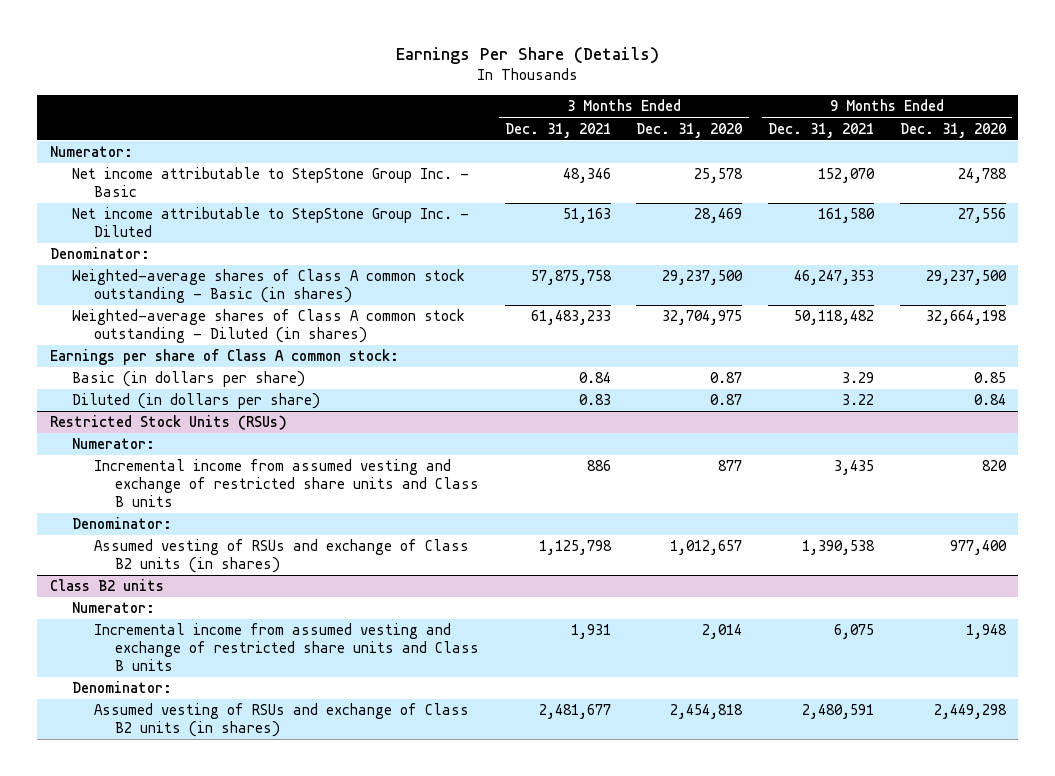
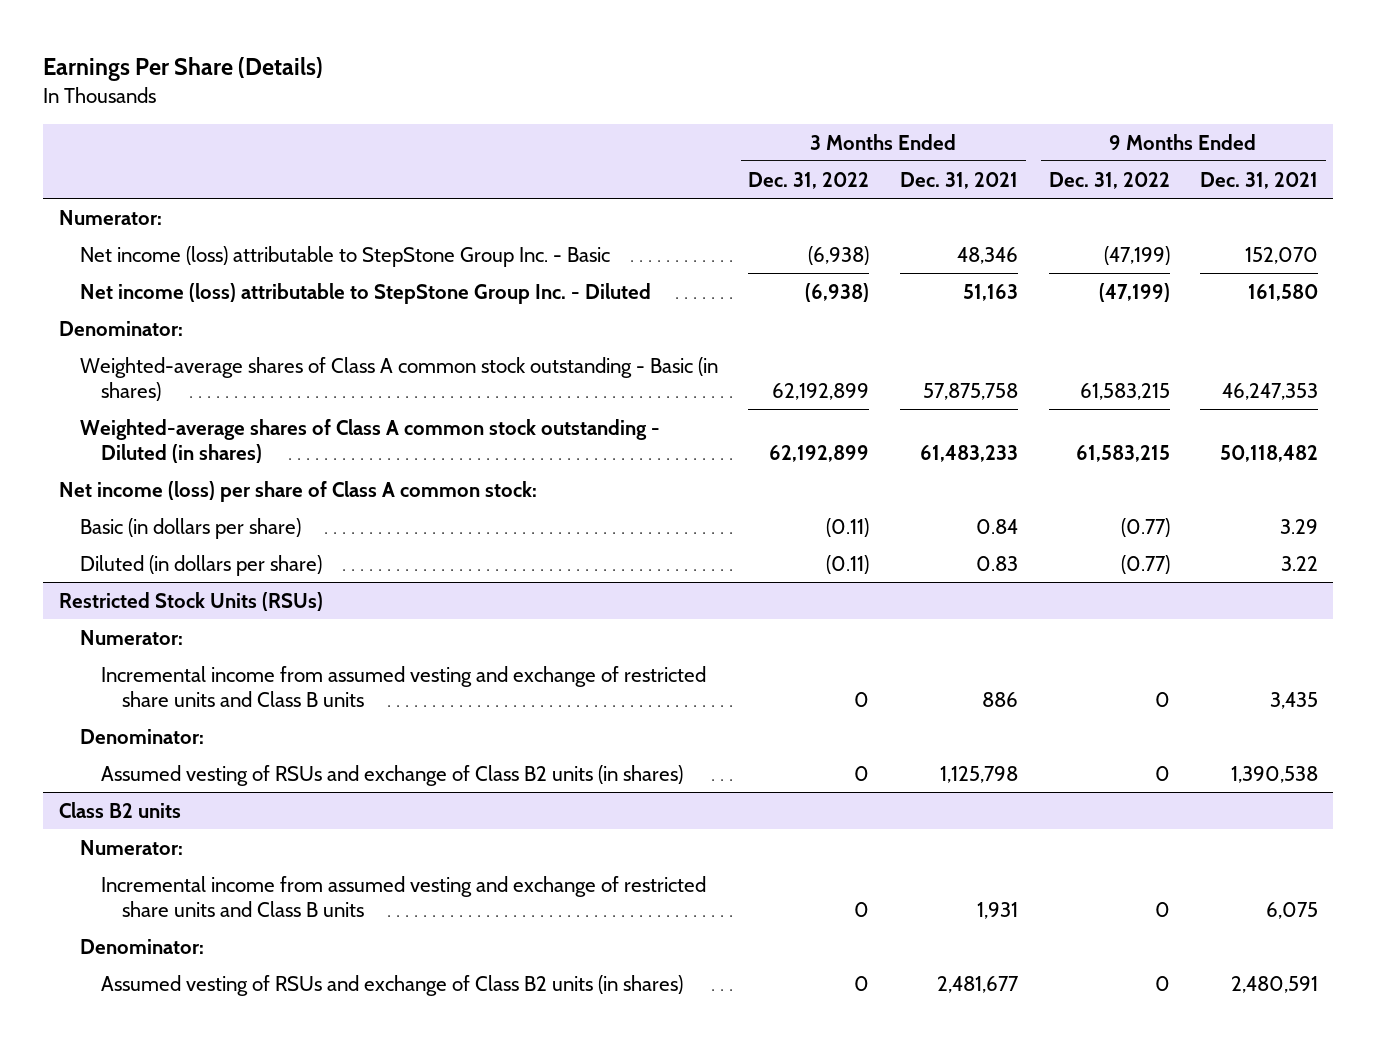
- | 3 Months Ended Dec. 31, 2021 | 3 Months Ended Dec. 31, 2020 | 9 Months Ended Dec. 31, 2021 | 9 Months Ended Dec. 31, 2020
+ | 3 Months Ended Dec. 31, 2022 | 3 Months Ended Dec. 31, 2021 | 9 Months Ended Dec. 31, 2022 | 9 Months Ended Dec. 31, 2021
- Net income attributable to StepStone Group Inc. - Basic | 48,346 | 25,578 | 152,070 | 24,788
- Net income attributable to StepStone Group Inc. - Diluted | 51,163 | 28,469 | 161,580 | 27,556
+ Net income (loss) attributable to StepStone Group Inc. - Basic | (6,938) | 48,346 | (47,199) | 152,070
+ Net income (loss) attributable to StepStone Group Inc. - Diluted | (6,938) | 51,163 | (47,199) | 161,580
- Earnings per share of Class A common stock:
+ Net income (loss) per share of Class A common stock:

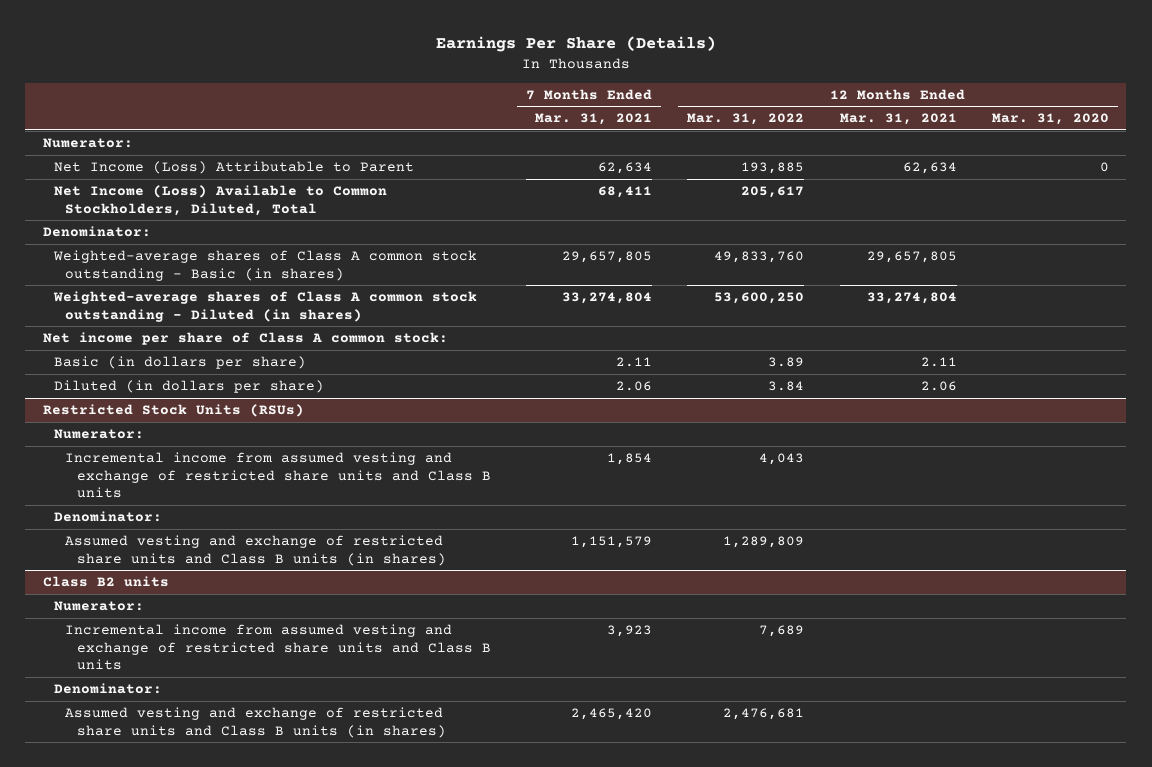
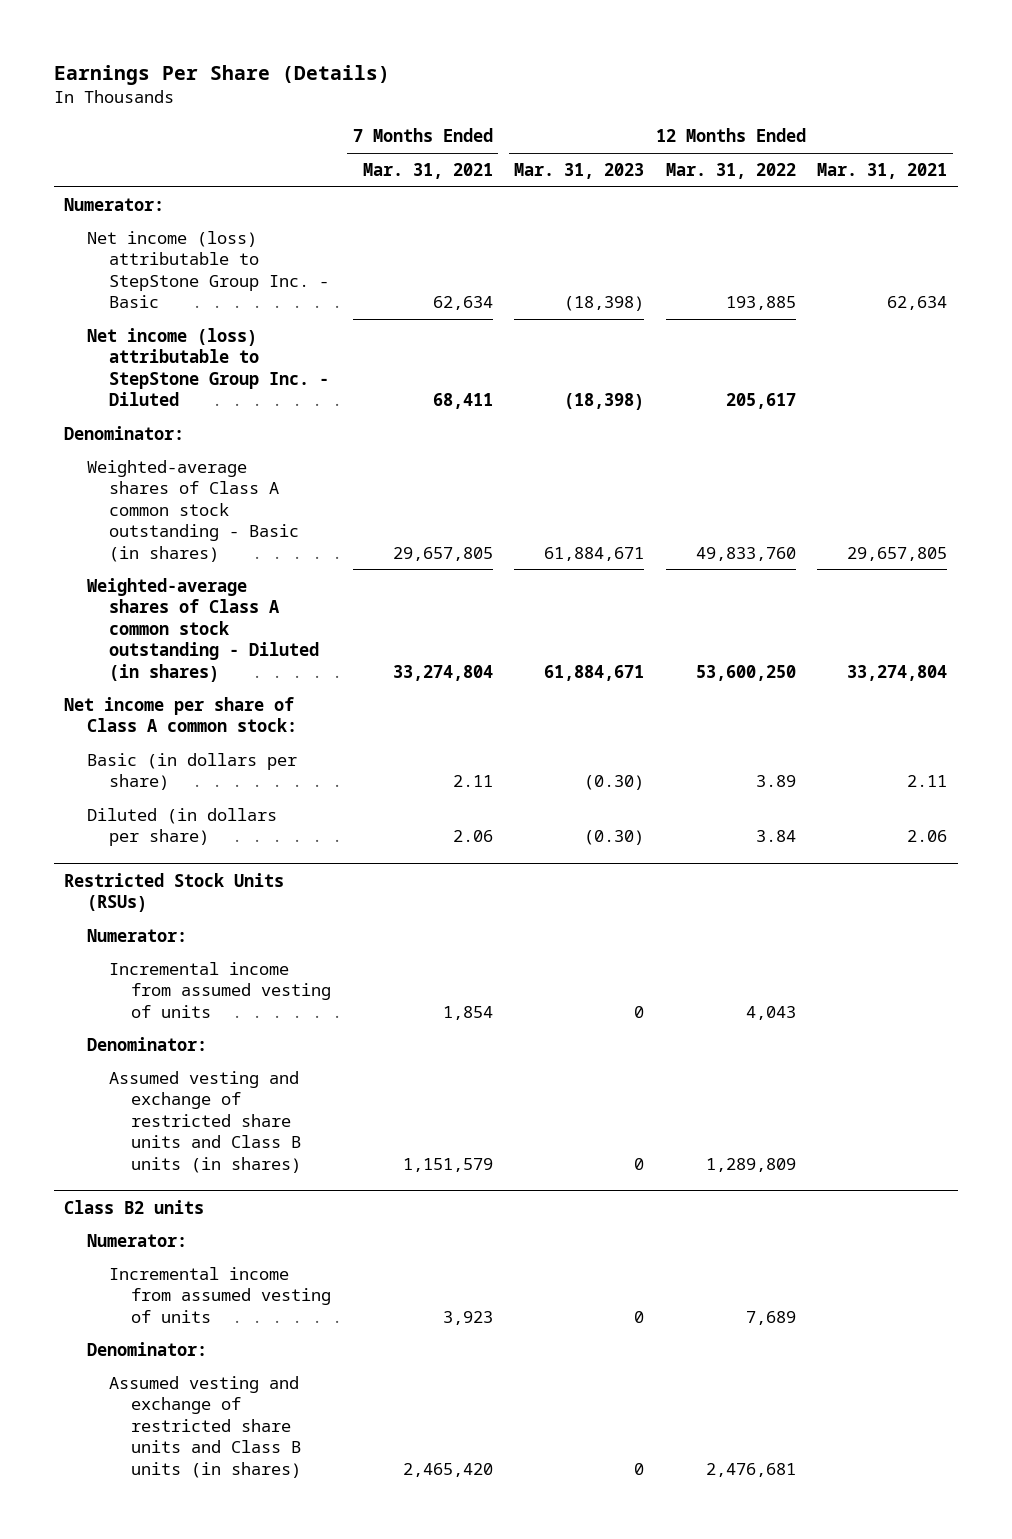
- | 7 Months Ended Mar. 31, 2021 | 12 Months Ended Mar. 31, 2022 | 12 Months Ended Mar. 31, 2021 | 12 Months Ended Mar. 31, 2020
+ | 7 Months Ended Mar. 31, 2021 | 12 Months Ended Mar. 31, 2023 | 12 Months Ended Mar. 31, 2022 | 12 Months Ended Mar. 31, 2021
- Net Income (Loss) Attributable to Parent | 62,634 | 193,885 | 62,634 | 0
- Net Income (Loss) Available to Common Stockholders, Diluted, Total | 68,411 | 205,617 | |
+ Net income (loss) attributable to StepStone Group Inc. - Basic | 62,634 | (18,398) | 193,885 | 62,634
+ Net income (loss) attributable to StepStone Group Inc. - Diluted | 68,411 | (18,398) | 205,617 |
@ Restricted Stock Units (RSUs)
- Incremental income from assumed vesting and exchange of restricted share units and Class B units | 1,854 | 4,043 | |
+ Incremental income from assumed vesting of units | 1,854 | 0 | 4,043 |
@ Class B2 units
- Incremental income from assumed vesting and exchange of restricted share units and Class B units | 3,923 | 7,689 | |
+ Incremental income from assumed vesting of units | 3,923 | 0 | 7,689 |

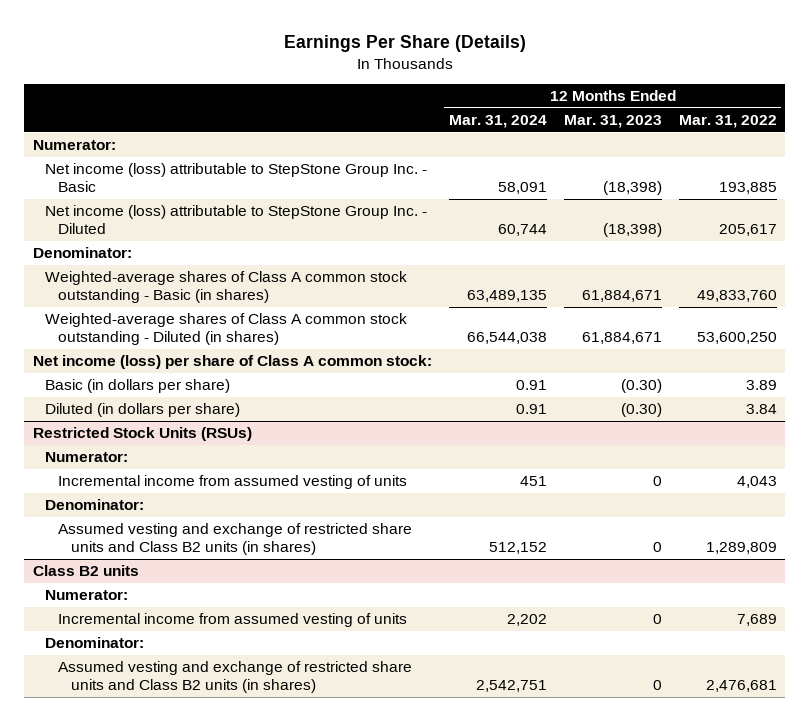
- | 7 Months Ended Mar. 31, 2021 | 12 Months Ended Mar. 31, 2023 | 12 Months Ended Mar. 31, 2022 | 12 Months Ended Mar. 31, 2021
+ | 12 Months Ended Mar. 31, 2024 | 12 Months Ended Mar. 31, 2023 | 12 Months Ended Mar. 31, 2022
- Net income per share of Class A common stock:
+ Net income (loss) per share of Class A common stock:
@ Restricted Stock Units (RSUs)
- Assumed vesting and exchange of restricted share units and Class B units (in shares) | 1,151,579 | 0 | 1,289,809 |
+ Assumed vesting and exchange of restricted share units and Class B2 units (in shares) | 512,152 | 0 | 1,289,809
@ Class B2 units
- Assumed vesting and exchange of restricted share units and Class B units (in shares) | 2,465,420 | 0 | 2,476,681 |
+ Assumed vesting and exchange of restricted share units and Class B2 units (in shares) | 2,542,751 | 0 | 2,476,681

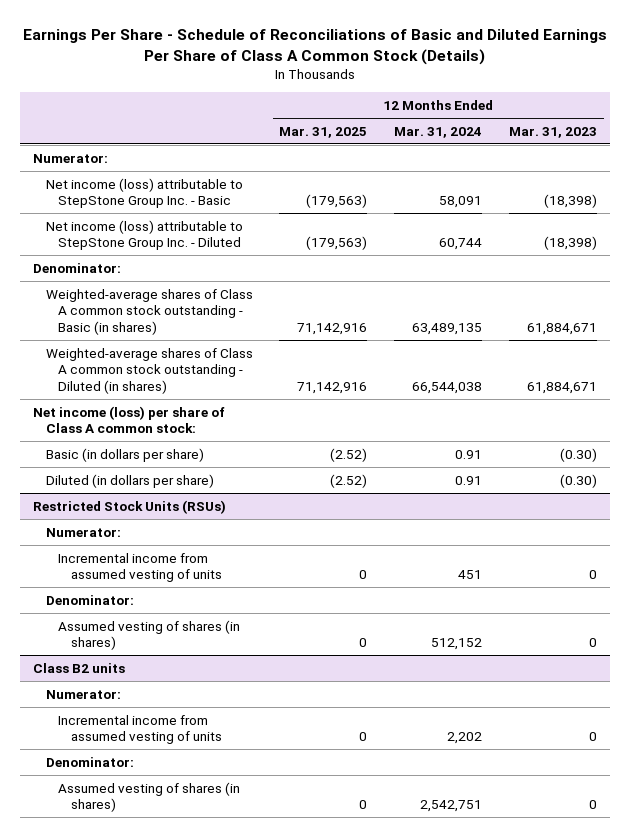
- Earnings Per Share (Details)
+ Earnings Per Share - Schedule of Reconciliations of Basic and Diluted Earnings Per Share of Class A Common Stock (Details)
- | 12 Months Ended Mar. 31, 2024 | 12 Months Ended Mar. 31, 2023 | 12 Months Ended Mar. 31, 2022
+ | 12 Months Ended Mar. 31, 2025 | 12 Months Ended Mar. 31, 2024 | 12 Months Ended Mar. 31, 2023
@ Restricted Stock Units (RSUs)
- Assumed vesting and exchange of restricted share units and Class B2 units (in shares) | 512,152 | 0 | 1,289,809
+ Assumed vesting of shares (in shares) | 0 | 512,152 | 0
@ Class B2 units
- Assumed vesting and exchange of restricted share units and Class B2 units (in shares) | 2,542,751 | 0 | 2,476,681
+ Assumed vesting of shares (in shares) | 0 | 2,542,751 | 0

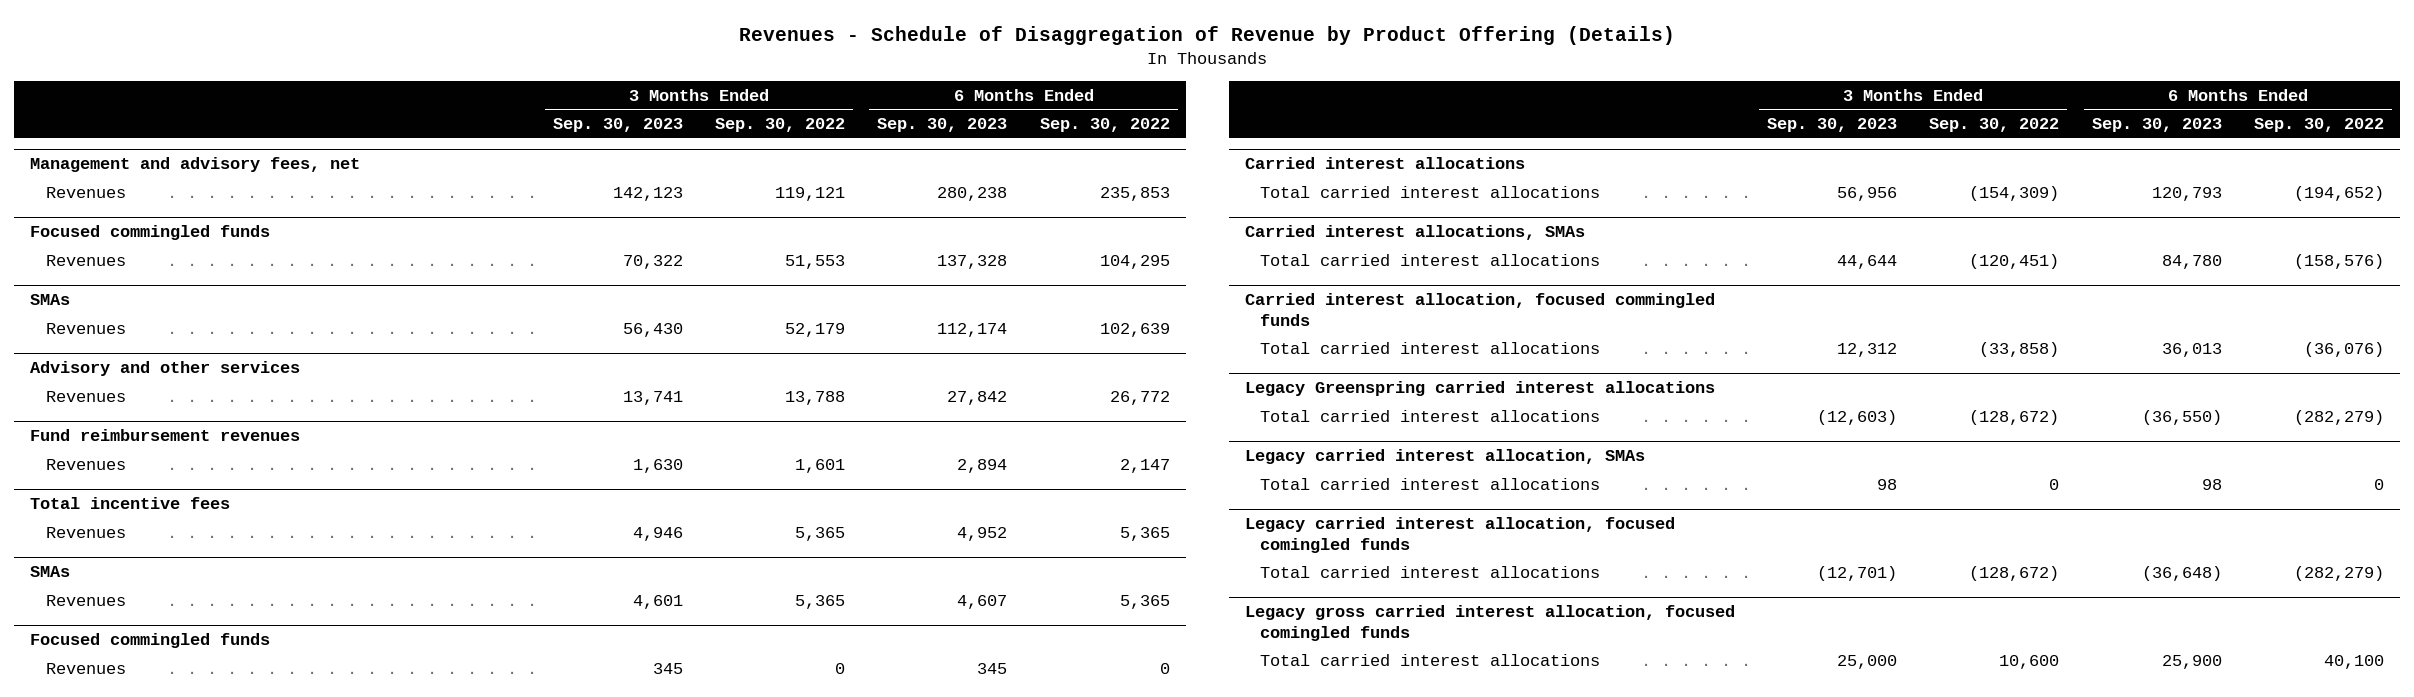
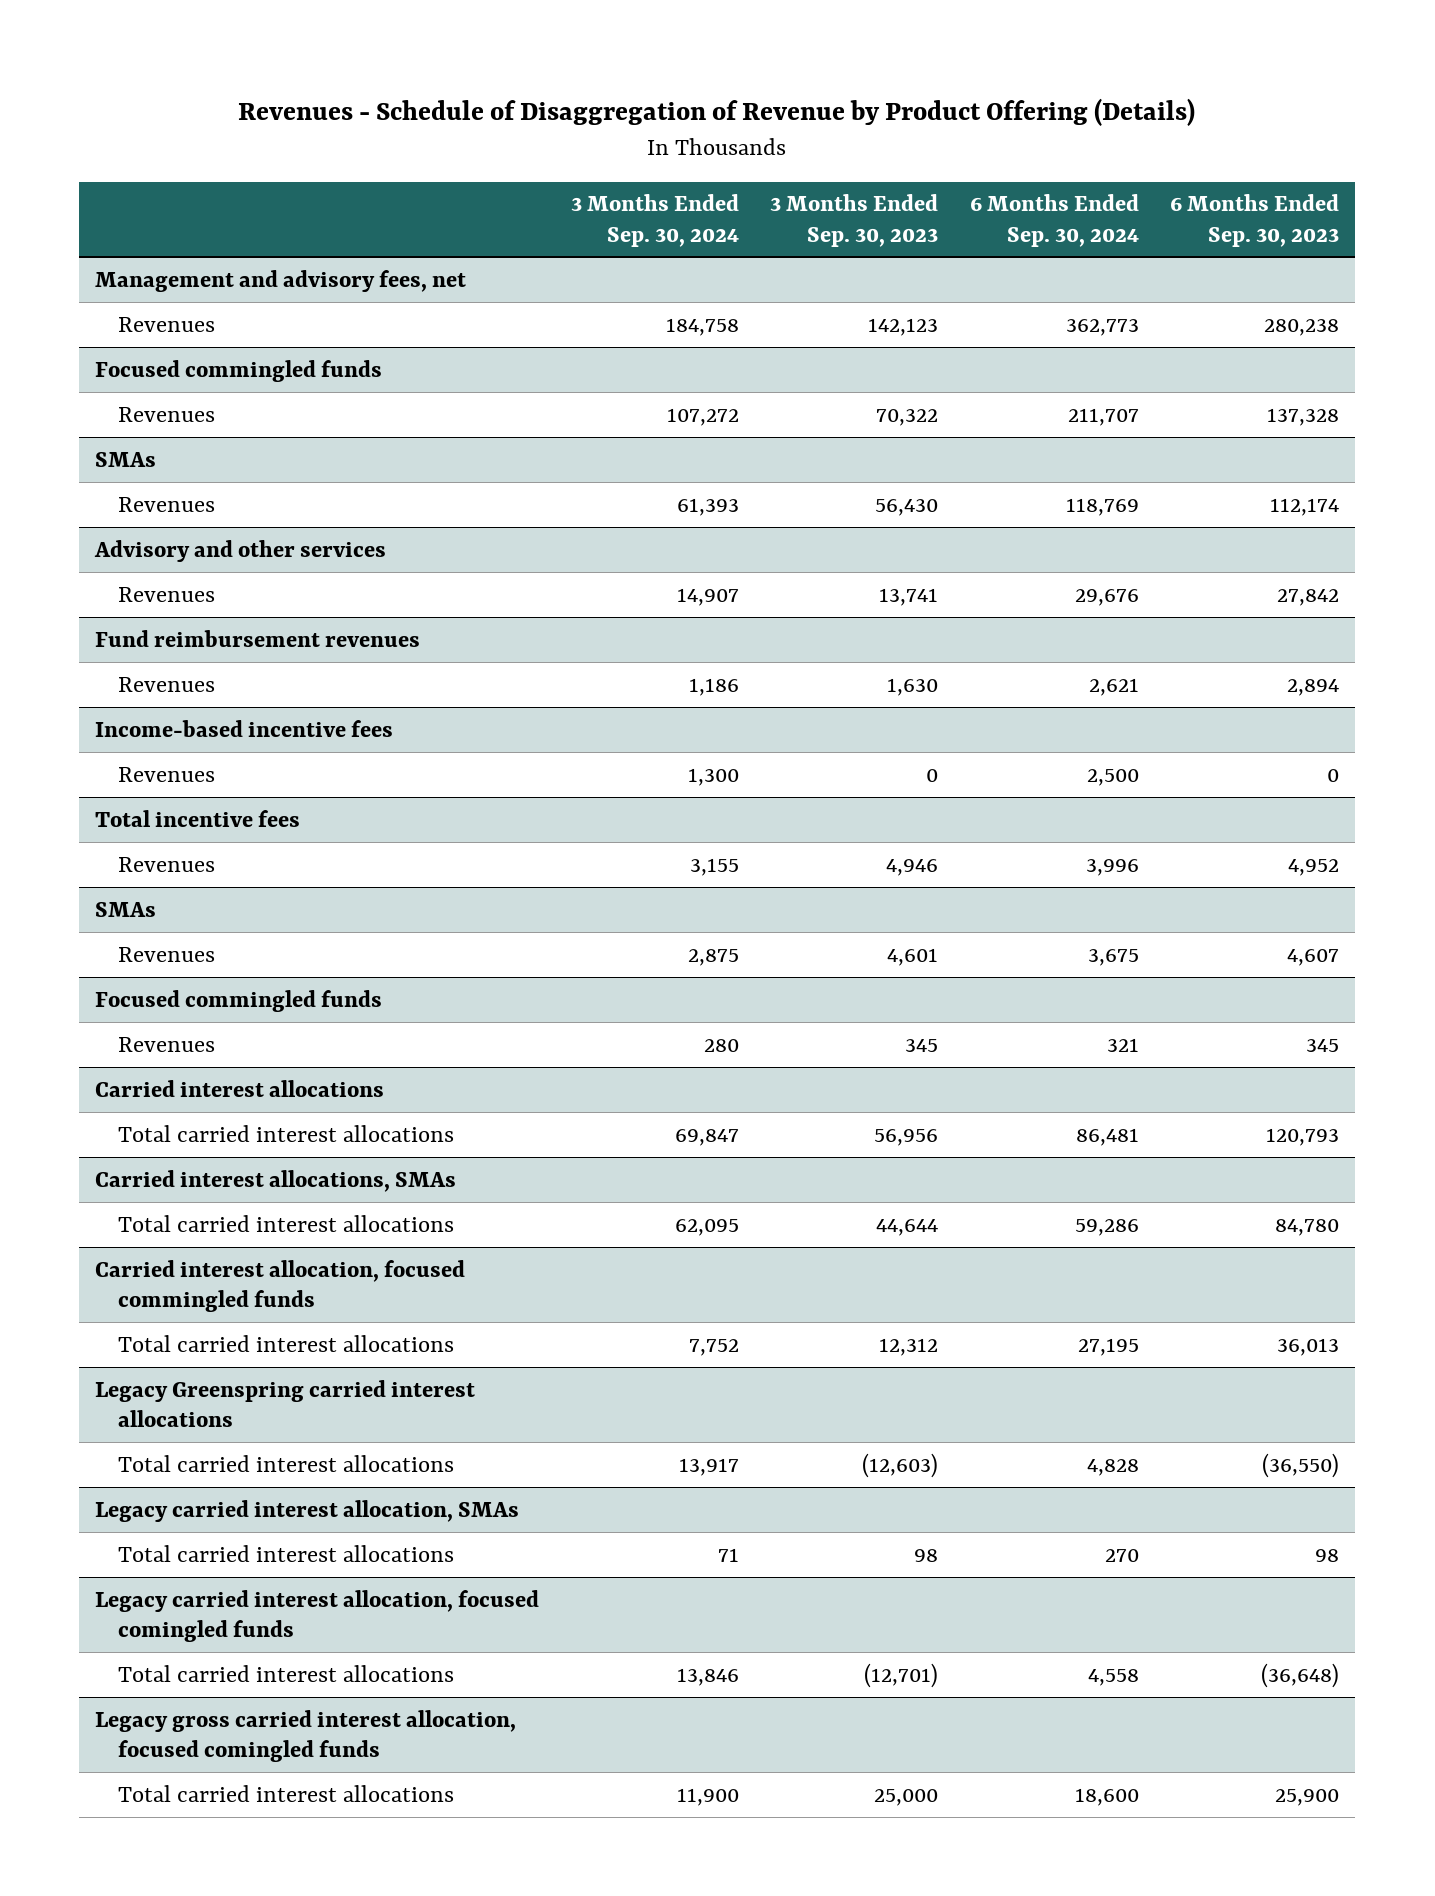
- | 3 Months Ended Sep. 30, 2023 | 3 Months Ended Sep. 30, 2022 | 6 Months Ended Sep. 30, 2023 | 6 Months Ended Sep. 30, 2022
+ | 3 Months Ended Sep. 30, 2024 | 3 Months Ended Sep. 30, 2023 | 6 Months Ended Sep. 30, 2024 | 6 Months Ended Sep. 30, 2023
+ Income-based incentive fees
+ Revenues | 1,300 | 0 | 2,500 | 0

